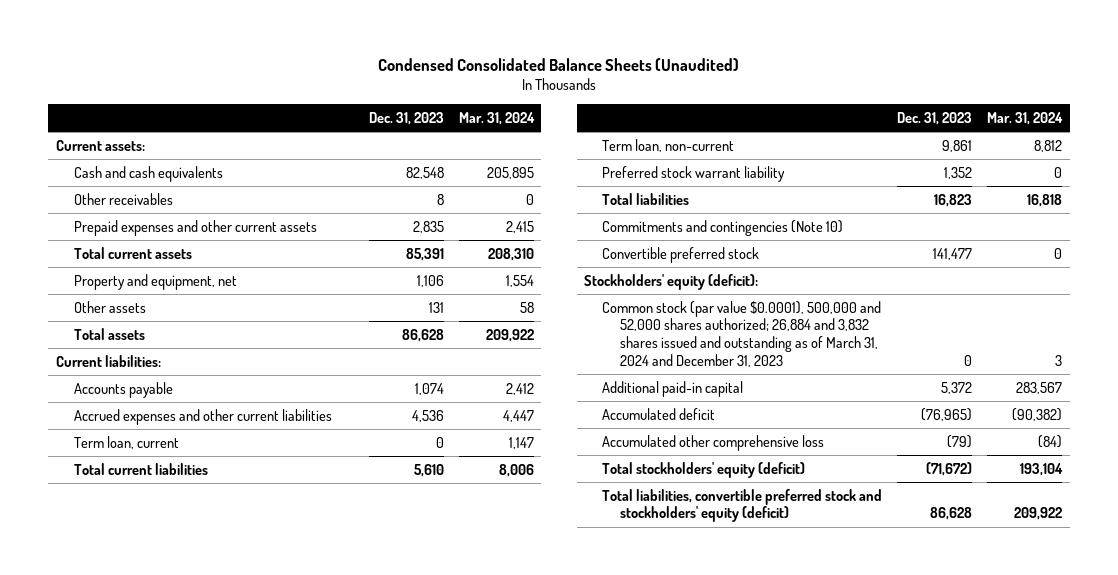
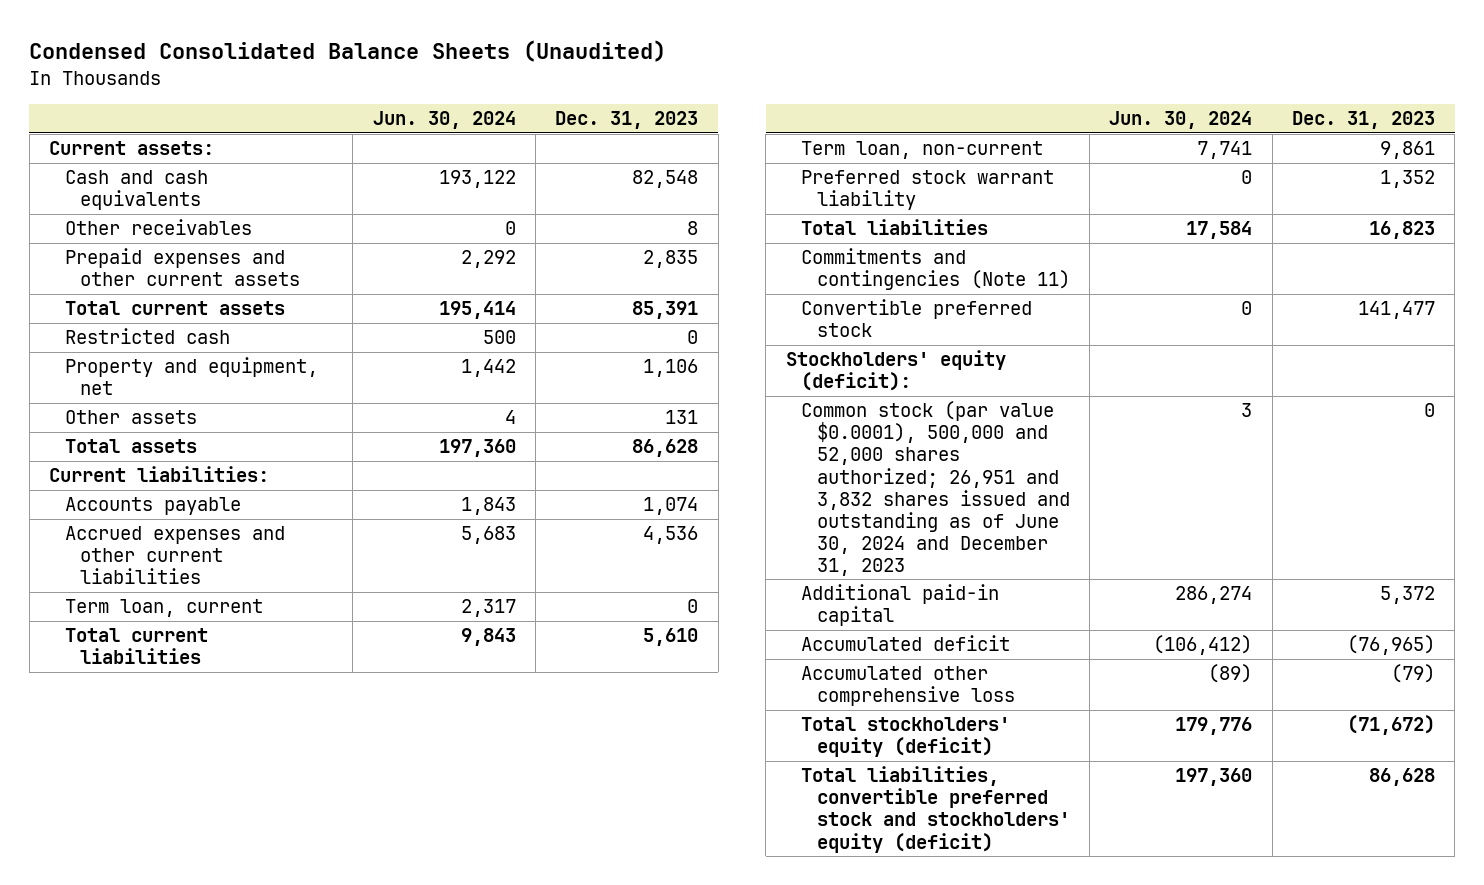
- | Dec. 31, 2023 | Mar. 31, 2024
+ | Jun. 30, 2024 | Dec. 31, 2023
+ Restricted cash | 500 | 0
- Commitments and contingencies (Note 10)
+ Commitments and contingencies (Note 11)
- Common stock (par value $0.0001), 500,000 and 52,000 shares authorized; 26,884 and 3,832 shares issued and outstanding as of March 31, 2024 and December 31, 2023 | 0 | 3
+ Common stock (par value $0.0001), 500,000 and 52,000 shares authorized; 26,951 and 3,832 shares issued and outstanding as of June 30, 2024 and December 31, 2023 | 3 | 0

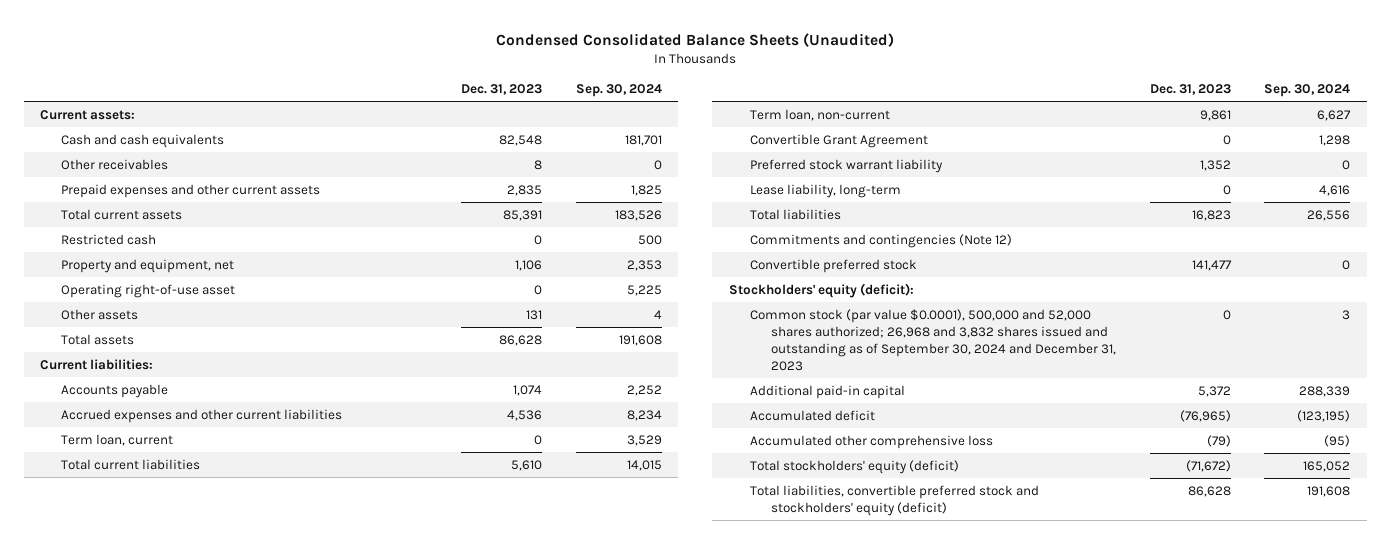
- | Jun. 30, 2024 | Dec. 31, 2023
+ | Dec. 31, 2023 | Sep. 30, 2024
+ Operating right-of-use asset | 0 | 5,225
+ Convertible Grant Agreement | 0 | 1,298
+ Lease liability, long-term | 0 | 4,616
- Commitments and contingencies (Note 11)
+ Commitments and contingencies (Note 12)
- Common stock (par value $0.0001), 500,000 and 52,000 shares authorized; 26,951 and 3,832 shares issued and outstanding as of June 30, 2024 and December 31, 2023 | 3 | 0
+ Common stock (par value $0.0001), 500,000 and 52,000 shares authorized; 26,968 and 3,832 shares issued and outstanding as of September 30, 2024 and December 31, 2023 | 0 | 3

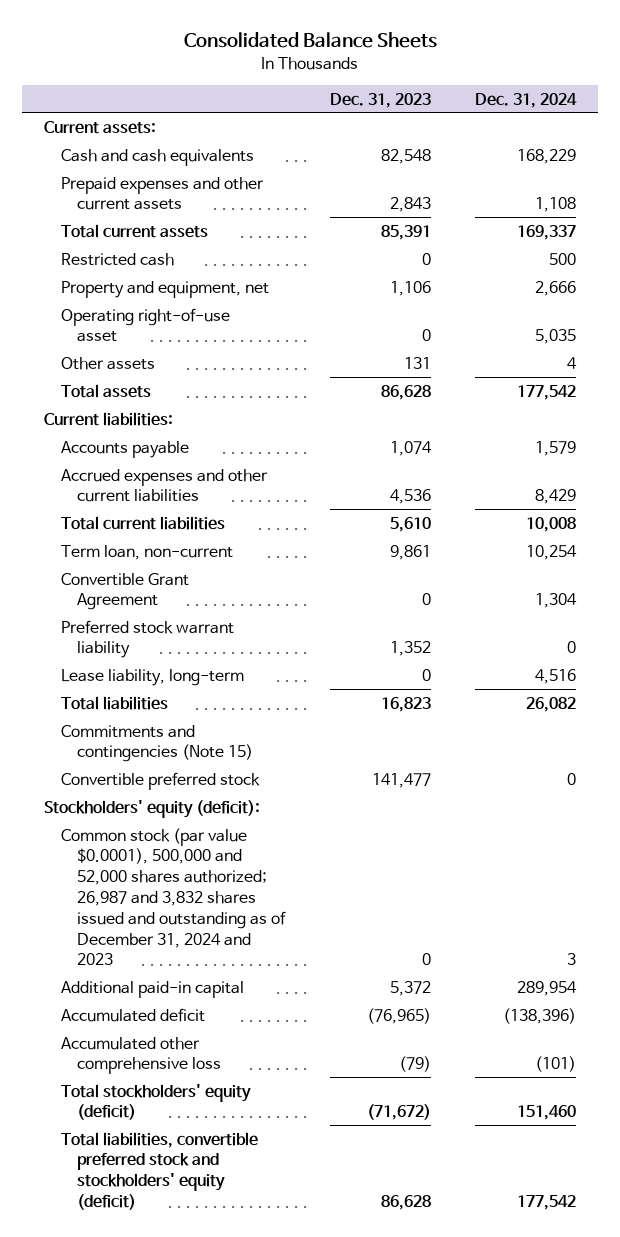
- Condensed Consolidated Balance Sheets (Unaudited)
+ Consolidated Balance Sheets
- | Dec. 31, 2023 | Sep. 30, 2024
+ | Dec. 31, 2023 | Dec. 31, 2024
- Other receivables | 8 | 0
- Prepaid expenses and other current assets | 2,835 | 1,825
+ Prepaid expenses and other current assets | 2,843 | 1,108
- Term loan, current | 0 | 3,529
- Commitments and contingencies (Note 12)
+ Commitments and contingencies (Note 15)
- Common stock (par value $0.0001), 500,000 and 52,000 shares authorized; 26,968 and 3,832 shares issued and outstanding as of September 30, 2024 and December 31, 2023 | 0 | 3
+ Common stock (par value $0.0001), 500,000 and 52,000 shares authorized; 26,987 and 3,832 shares issued and outstanding as of December 31, 2024 and 2023 | 0 | 3

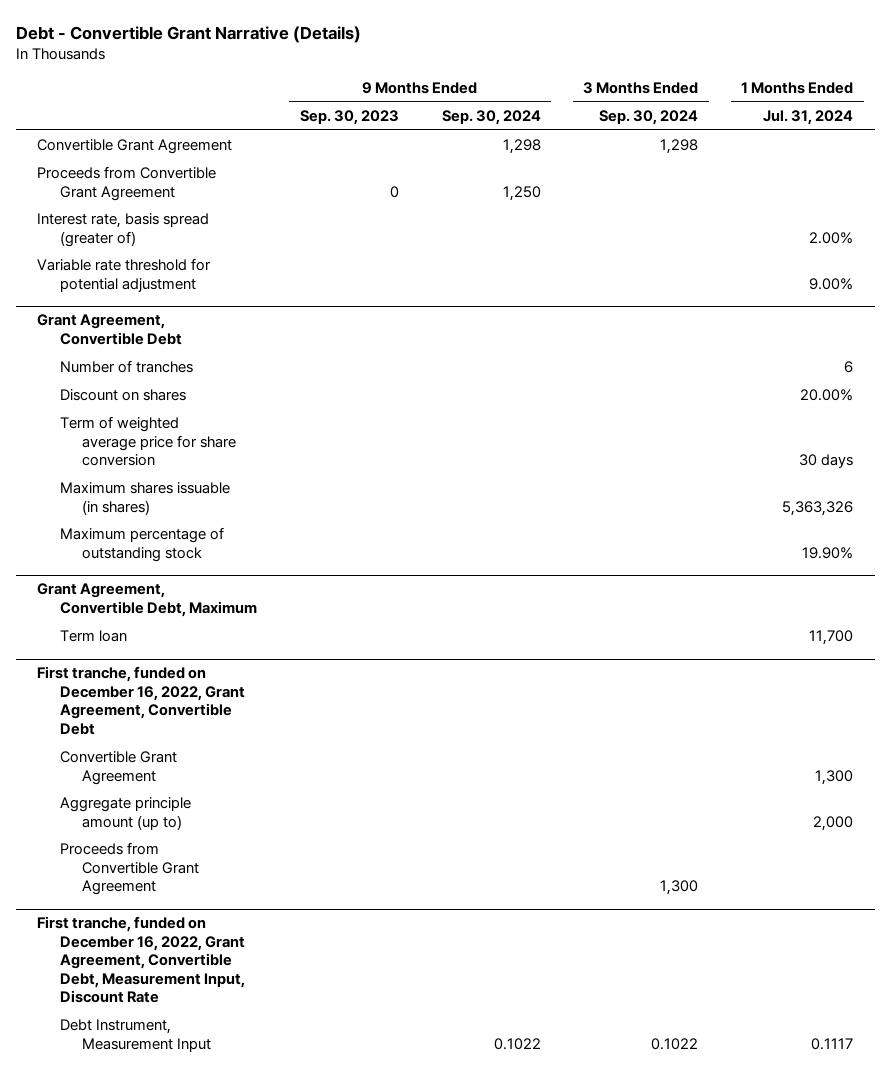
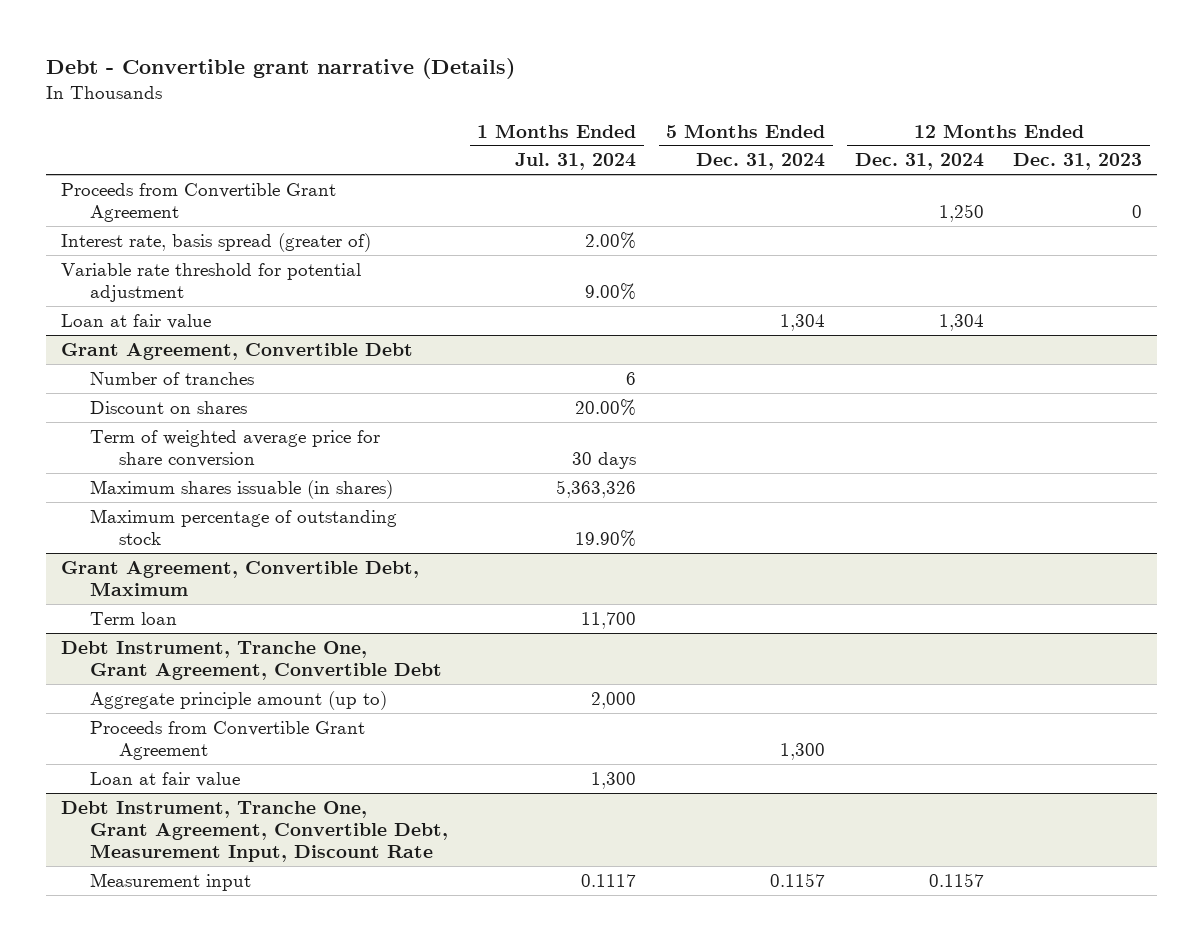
- Debt - Convertible Grant Narrative (Details)
+ Debt - Convertible grant narrative (Details)
- | 9 Months Ended Sep. 30, 2023 | 9 Months Ended Sep. 30, 2024 | 3 Months Ended Sep. 30, 2024 | 1 Months Ended Jul. 31, 2024
+ | 1 Months Ended Jul. 31, 2024 | 5 Months Ended Dec. 31, 2024 | 12 Months Ended Dec. 31, 2024 | 12 Months Ended Dec. 31, 2023
- Convertible Grant Agreement | | 1,298 | 1,298 |
+ Loan at fair value | | 1,304 | 1,304 |
- First tranche, funded on December 16, 2022, Grant Agreement, Convertible Debt
- Convertible Grant Agreement | | | | 1,300
+ Debt Instrument, Tranche One, Grant Agreement, Convertible Debt
- First tranche, funded on December 16, 2022, Grant Agreement, Convertible Debt, Measurement Input, Discount Rate
- Debt Instrument, Measurement Input | | 0.1022 | 0.1022 | 0.1117
+ Loan at fair value | 1,300 | | |
+ Debt Instrument, Tranche One, Grant Agreement, Convertible Debt, Measurement Input, Discount Rate
+ Measurement input | 0.1117 | 0.1157 | 0.1157 |

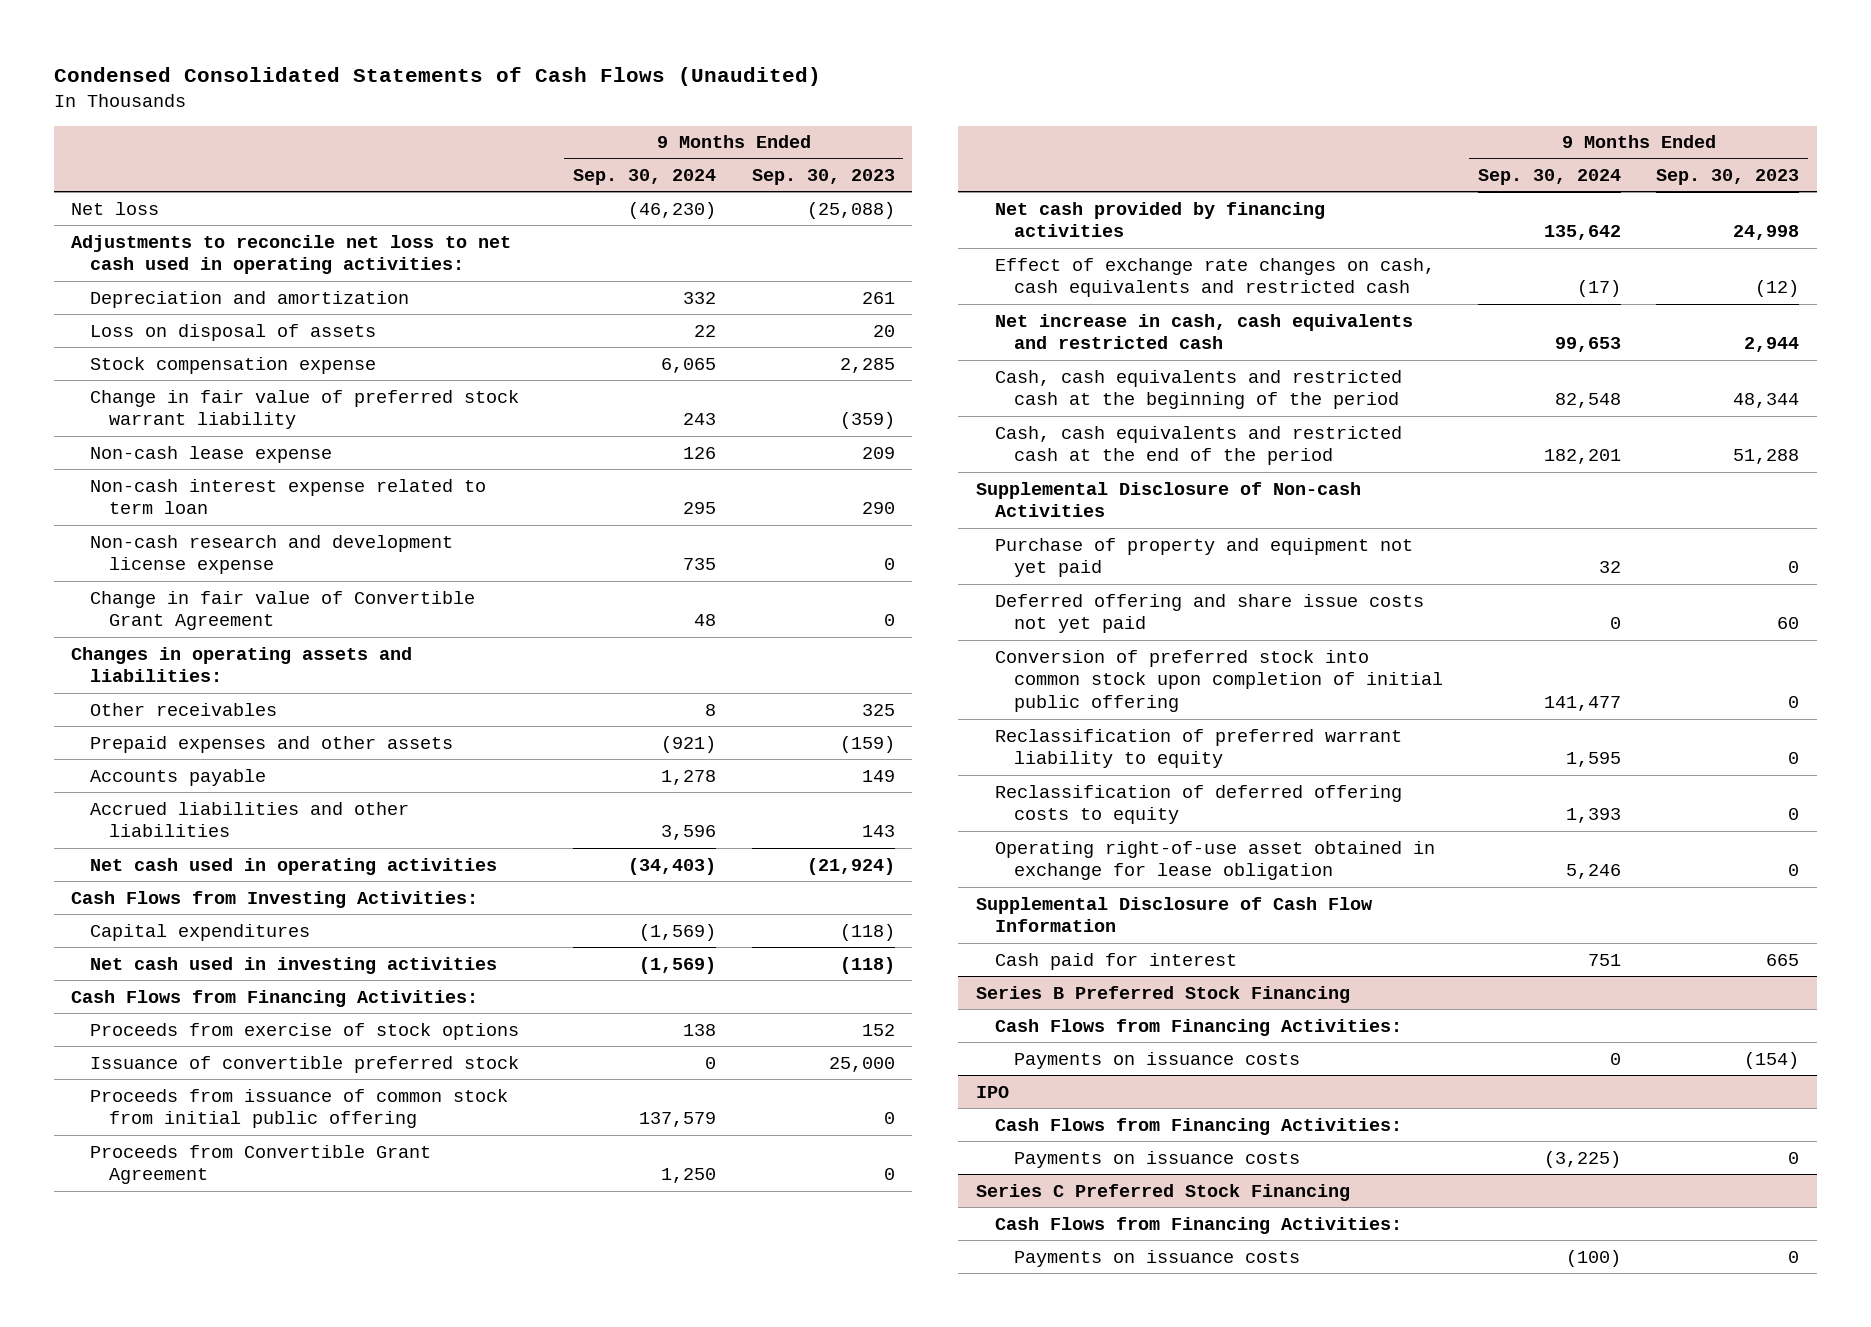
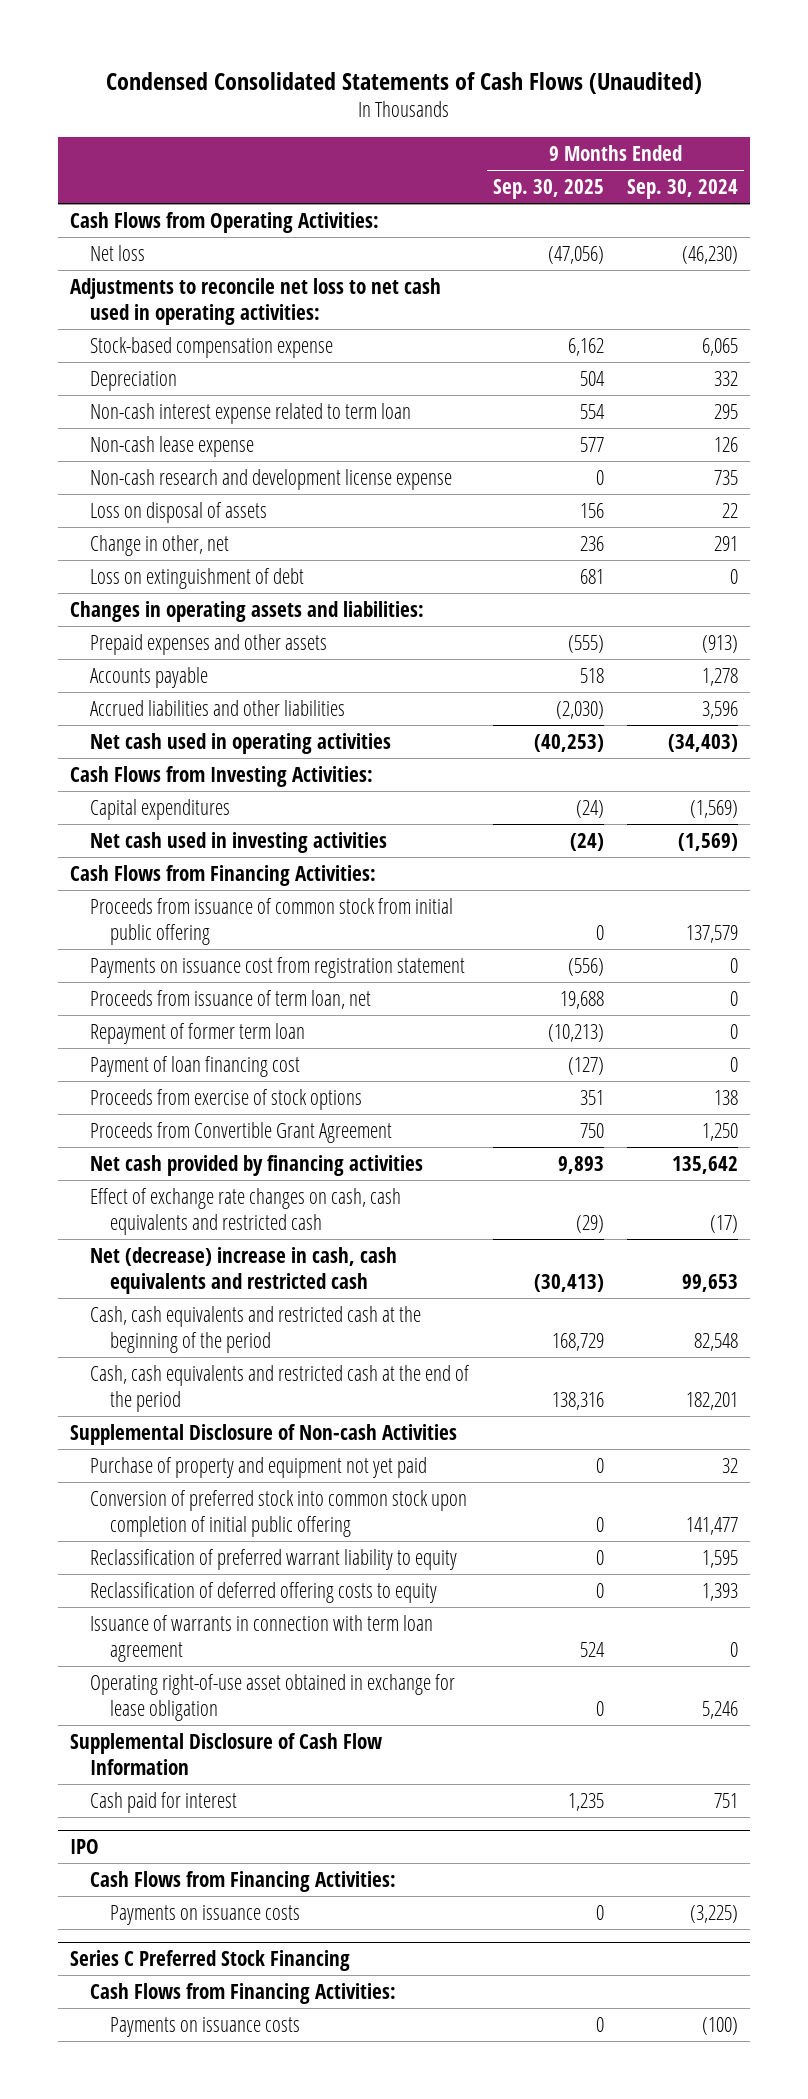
- | 9 Months Ended Sep. 30, 2024 | 9 Months Ended Sep. 30, 2023
+ | 9 Months Ended Sep. 30, 2025 | 9 Months Ended Sep. 30, 2024
+ Cash Flows from Operating Activities:
- Depreciation and amortization | 332 | 261
- Stock compensation expense | 6,065 | 2,285
- Change in fair value of preferred stock warrant liability | 243 | (359)
+ Stock-based compensation expense | 6,162 | 6,065
+ Depreciation | 504 | 332
moved down: Non-cash lease expense | 577 | 126
- Change in fair value of Convertible Grant Agreement | 48 | 0
moved down: Loss on disposal of assets | 156 | 22
+ Change in other, net | 236 | 291
+ Loss on extinguishment of debt | 681 | 0
- Other receivables | 8 | 325
- Prepaid expenses and other assets | (921) | (159)
+ Prepaid expenses and other assets | (555) | (913)
- Issuance of convertible preferred stock | 0 | 25,000
+ Payments on issuance cost from registration statement | (556) | 0
+ Proceeds from issuance of term loan, net | 19,688 | 0
+ Repayment of former term loan | (10,213) | 0
+ Payment of loan financing cost | (127) | 0
moved down: Proceeds from exercise of stock options | 351 | 138
- Net increase in cash, cash equivalents and restricted cash | 99,653 | 2,944
+ Net (decrease) increase in cash, cash equivalents and restricted cash | (30,413) | 99,653
- Deferred offering and share issue costs not yet paid | 0 | 60
+ Issuance of warrants in connection with term loan agreement | 524 | 0
- Series B Preferred Stock Financing
- Cash Flows from Financing Activities:
- Payments on issuance costs | 0 | (154)

